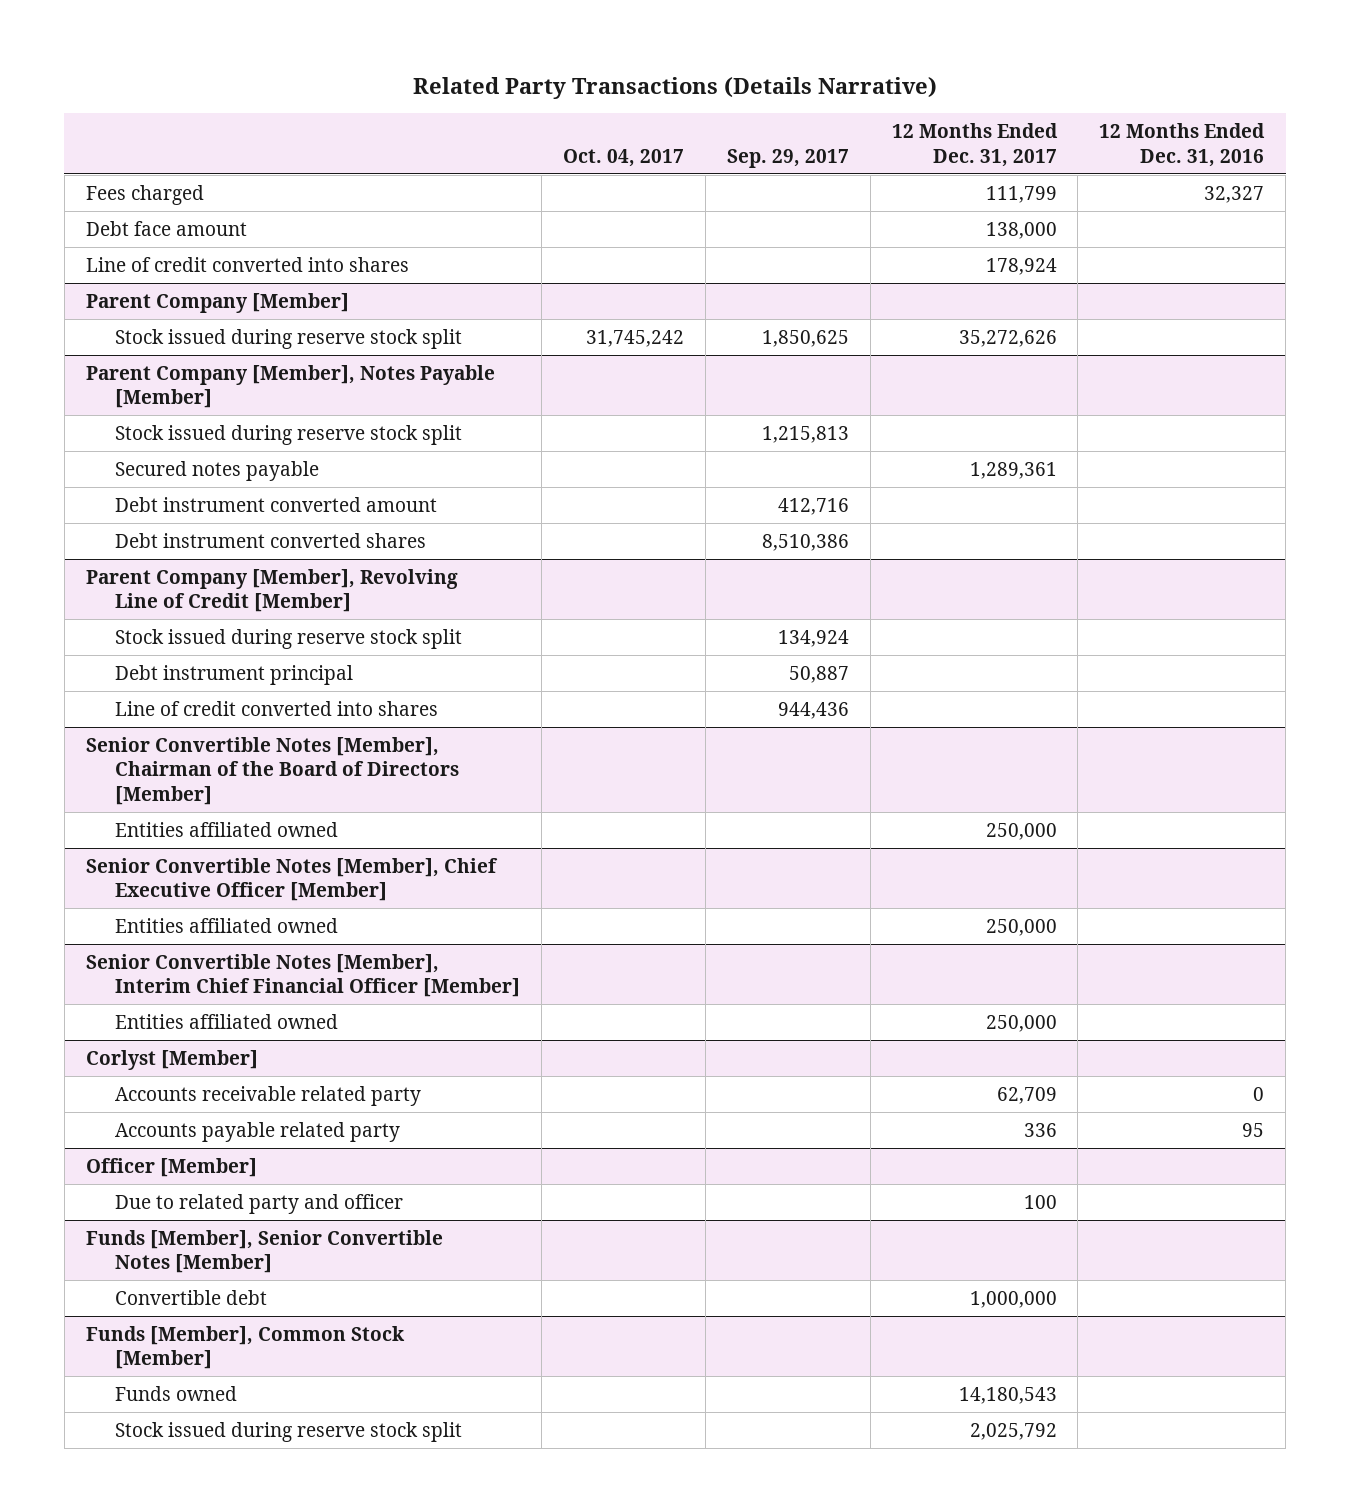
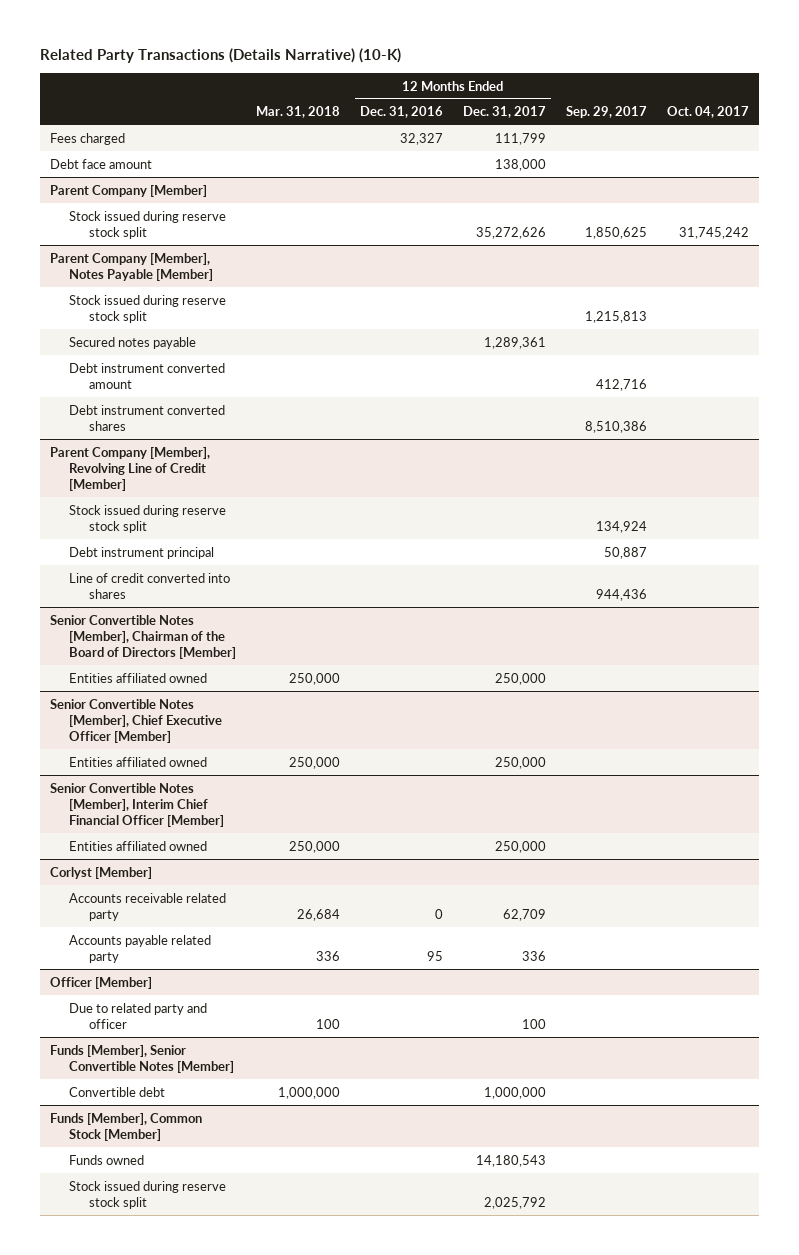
- Related Party Transactions (Details Narrative)
+ Related Party Transactions (Details Narrative) (10-K)
- | Oct. 04, 2017 | Sep. 29, 2017 | 12 Months Ended Dec. 31, 2017 | 12 Months Ended Dec. 31, 2016
+ | Mar. 31, 2018 | 12 Months Ended Dec. 31, 2016 | 12 Months Ended Dec. 31, 2017 | Sep. 29, 2017 | Oct. 04, 2017
- Line of credit converted into shares | | | 178,924 |

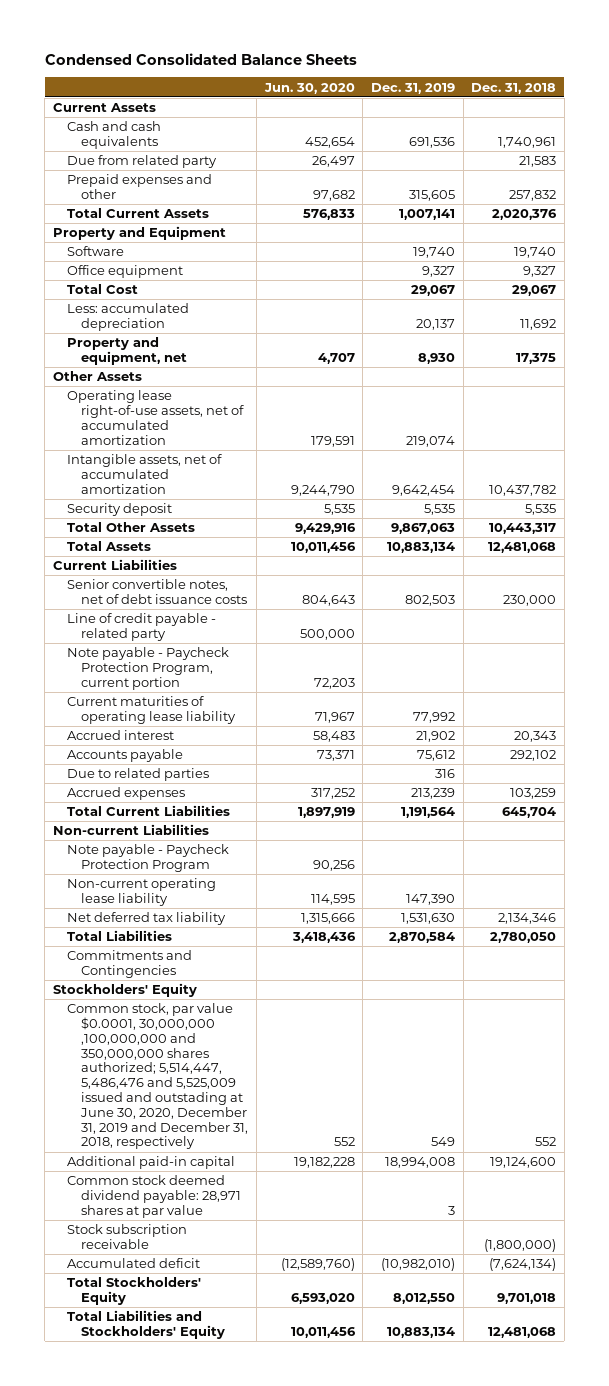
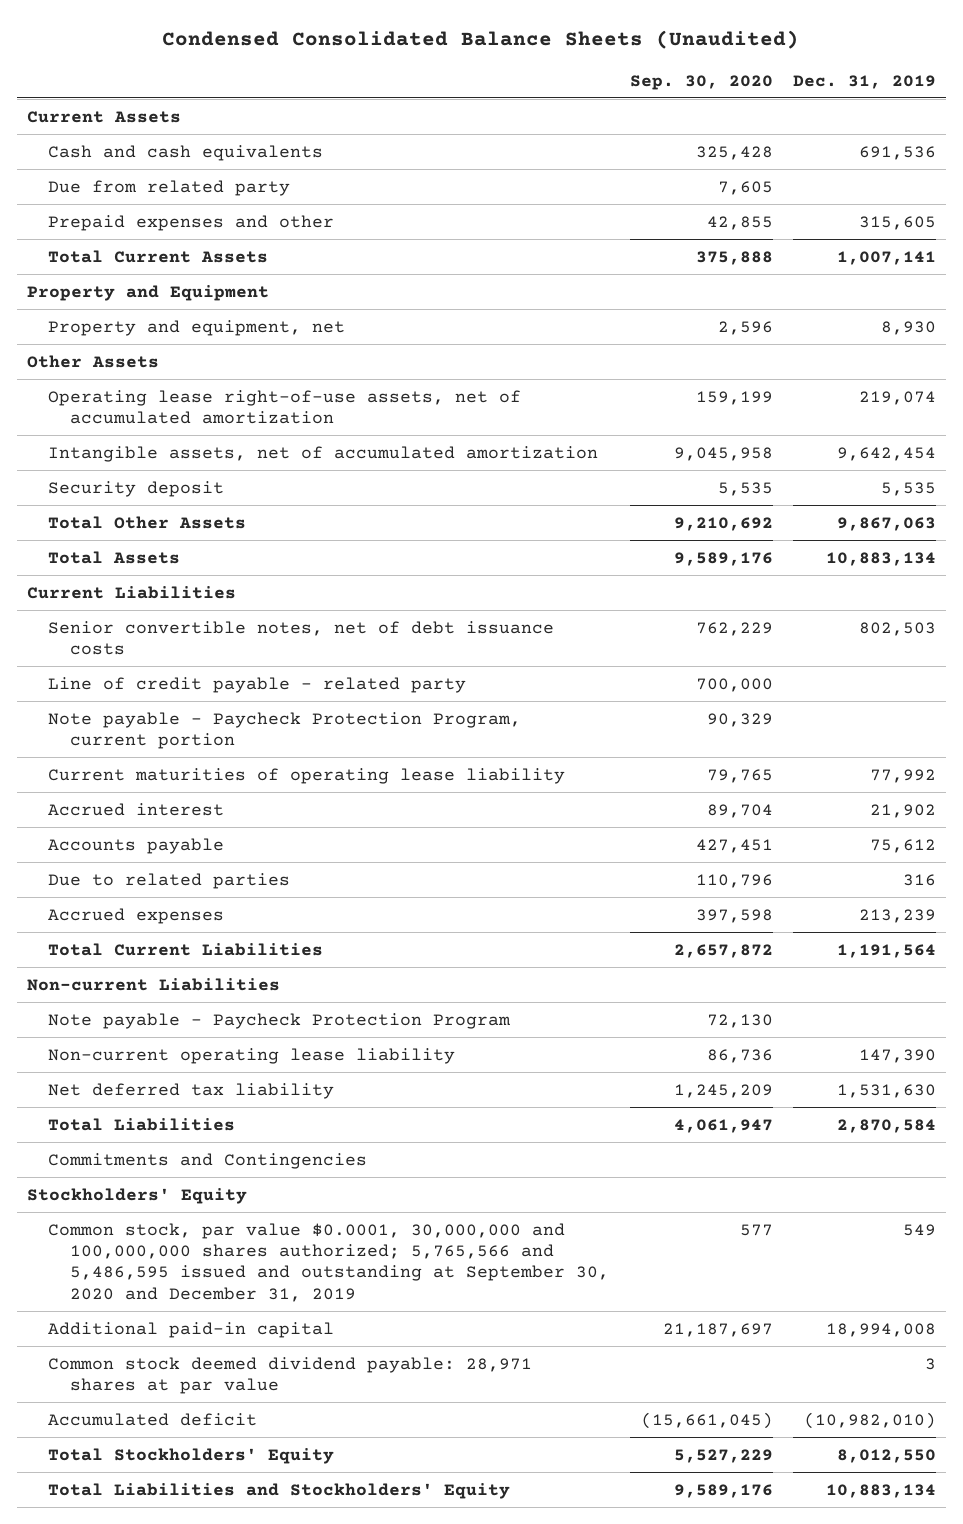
- Condensed Consolidated Balance Sheets
+ Condensed Consolidated Balance Sheets (Unaudited)
- | Jun. 30, 2020 | Dec. 31, 2019 | Dec. 31, 2018
+ | Sep. 30, 2020 | Dec. 31, 2019
- Software | | 19,740 | 19,740
- Office equipment | | 9,327 | 9,327
- Total Cost | | 29,067 | 29,067
- Less: accumulated depreciation | | 20,137 | 11,692
- Common stock, par value $0.0001, 30,000,000 ,100,000,000 and 350,000,000 shares authorized; 5,514,447, 5,486,476 and 5,525,009 issued and outstading at June 30, 2020, December 31, 2019 and December 31, 2018, respectively | 552 | 549 | 552
+ Common stock, par value $0.0001, 30,000,000 and 100,000,000 shares authorized; 5,765,566 and 5,486,595 issued and outstanding at September 30, 2020 and December 31, 2019 | 577 | 549
- Stock subscription receivable | | | (1,800,000)

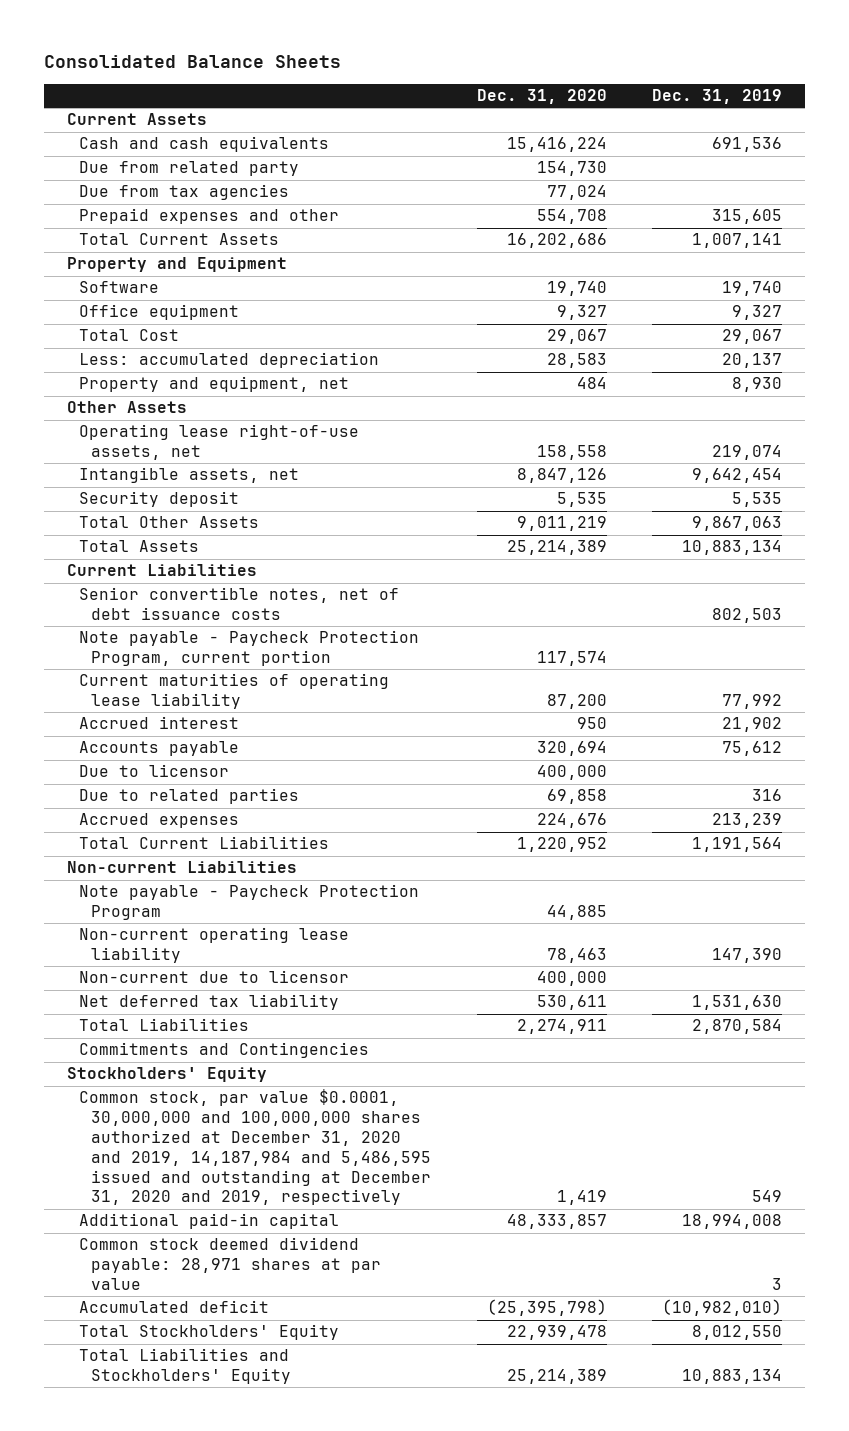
- Condensed Consolidated Balance Sheets (Unaudited)
+ Consolidated Balance Sheets
- | Sep. 30, 2020 | Dec. 31, 2019
+ | Dec. 31, 2020 | Dec. 31, 2019
+ Due from tax agencies | 77,024 |
+ Software | 19,740 | 19,740
+ Office equipment | 9,327 | 9,327
+ Total Cost | 29,067 | 29,067
+ Less: accumulated depreciation | 28,583 | 20,137
- Operating lease right-of-use assets, net of accumulated amortization | 159,199 | 219,074
- Intangible assets, net of accumulated amortization | 9,045,958 | 9,642,454
+ Operating lease right-of-use assets, net | 158,558 | 219,074
+ Intangible assets, net | 8,847,126 | 9,642,454
- Line of credit payable - related party | 700,000 |
+ Due to licensor | 400,000 |
+ Non-current due to licensor | 400,000 |
- Common stock, par value $0.0001, 30,000,000 and 100,000,000 shares authorized; 5,765,566 and 5,486,595 issued and outstanding at September 30, 2020 and December 31, 2019 | 577 | 549
+ Common stock, par value $0.0001, 30,000,000 and 100,000,000 shares authorized at December 31, 2020 and 2019, 14,187,984 and 5,486,595 issued and outstanding at December 31, 2020 and 2019, respectively | 1,419 | 549

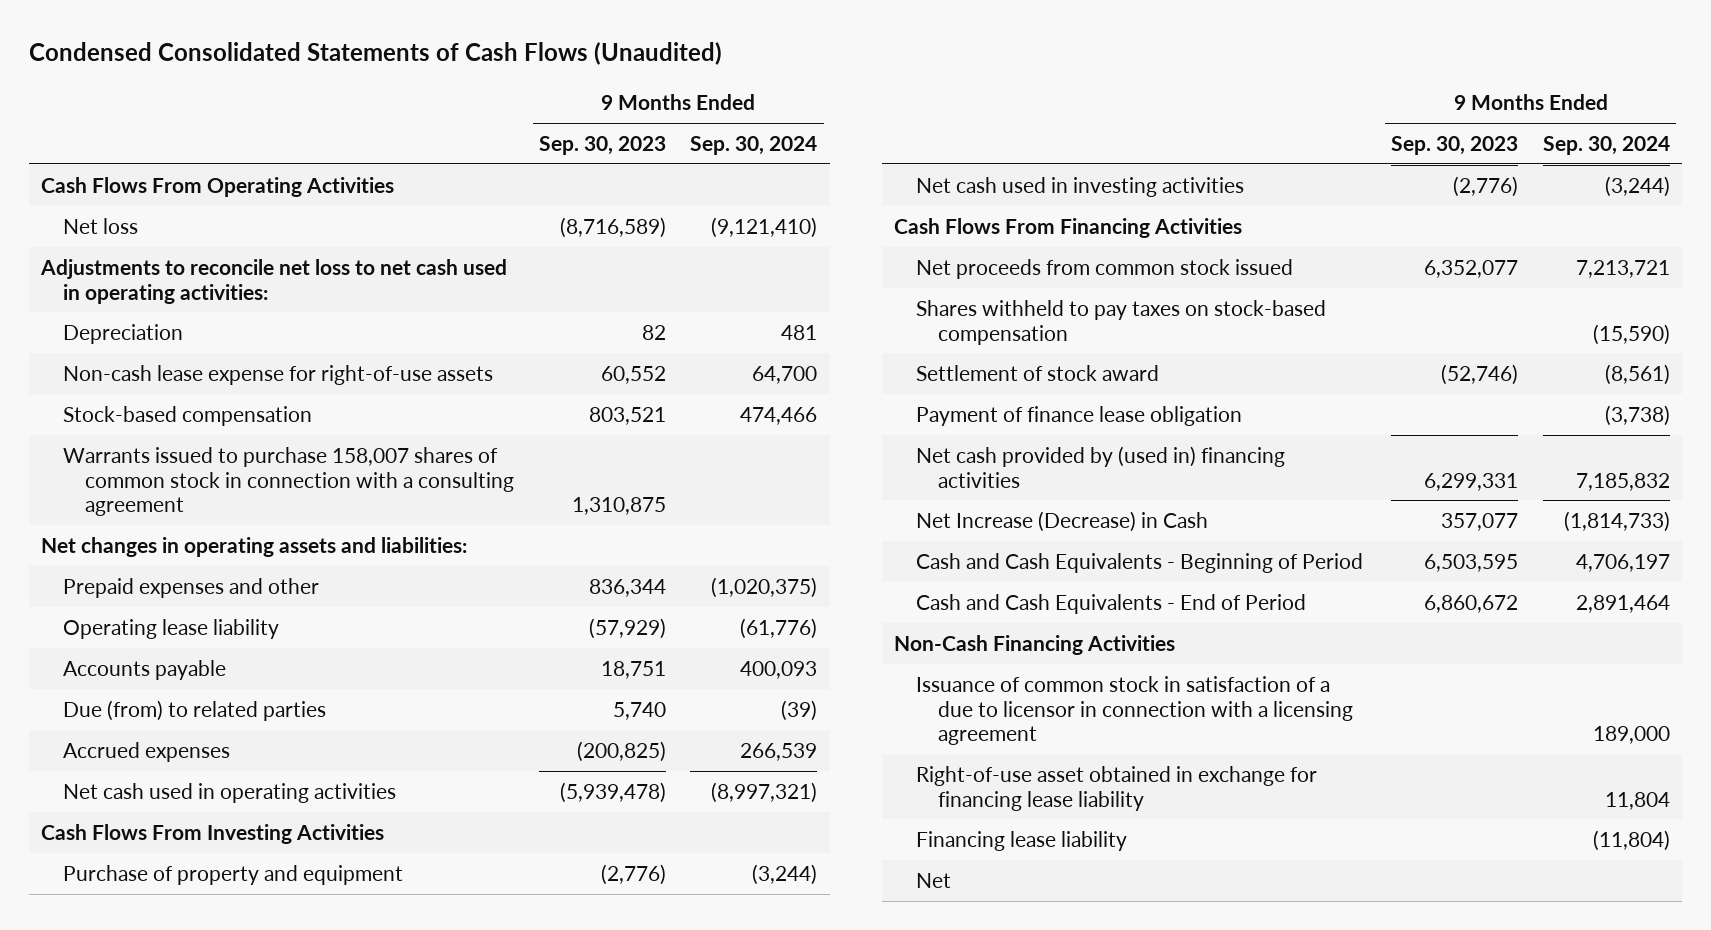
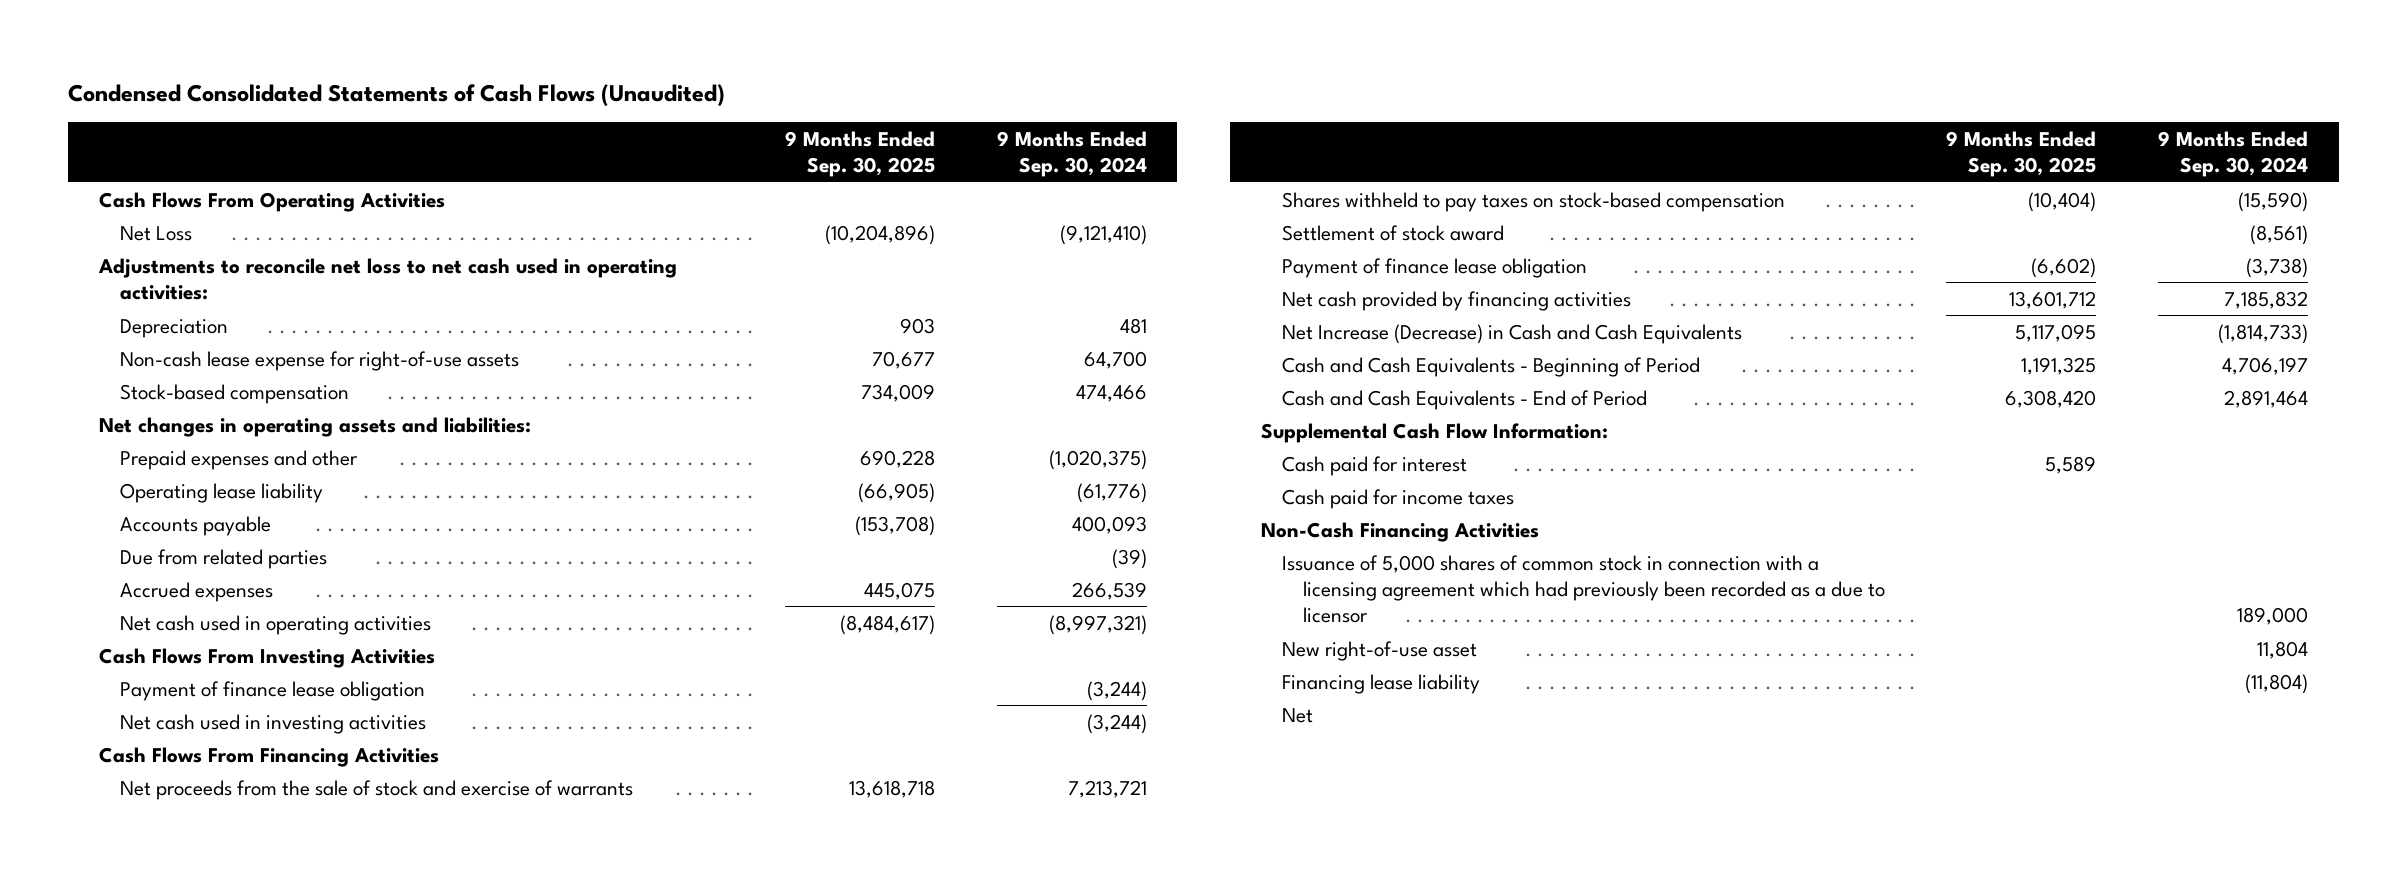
- | 9 Months Ended Sep. 30, 2023 | 9 Months Ended Sep. 30, 2024
+ | 9 Months Ended Sep. 30, 2025 | 9 Months Ended Sep. 30, 2024
- Net loss | (8,716,589) | (9,121,410)
+ Net Loss | (10,204,896) | (9,121,410)
- Warrants issued to purchase 158,007 shares of common stock in connection with a consulting agreement | 1,310,875 |
- Due (from) to related parties | 5,740 | (39)
+ Due from related parties | | (39)
- Purchase of property and equipment | (2,776) | (3,244)
+ Payment of finance lease obligation | | (3,244)
- Net proceeds from common stock issued | 6,352,077 | 7,213,721
+ Net proceeds from the sale of stock and exercise of warrants | 13,618,718 | 7,213,721
- Net cash provided by (used in) financing activities | 6,299,331 | 7,185,832
- Net Increase (Decrease) in Cash | 357,077 | (1,814,733)
+ Net cash provided by financing activities | 13,601,712 | 7,185,832
+ Net Increase (Decrease) in Cash and Cash Equivalents | 5,117,095 | (1,814,733)
+ Supplemental Cash Flow Information:
+ Cash paid for interest | 5,589 |
+ Cash paid for income taxes
- Issuance of common stock in satisfaction of a due to licensor in connection with a licensing agreement | | 189,000
- Right-of-use asset obtained in exchange for financing lease liability | | 11,804
+ Issuance of 5,000 shares of common stock in connection with a licensing agreement which had previously been recorded as a due to licensor | | 189,000
+ New right-of-use asset | | 11,804

